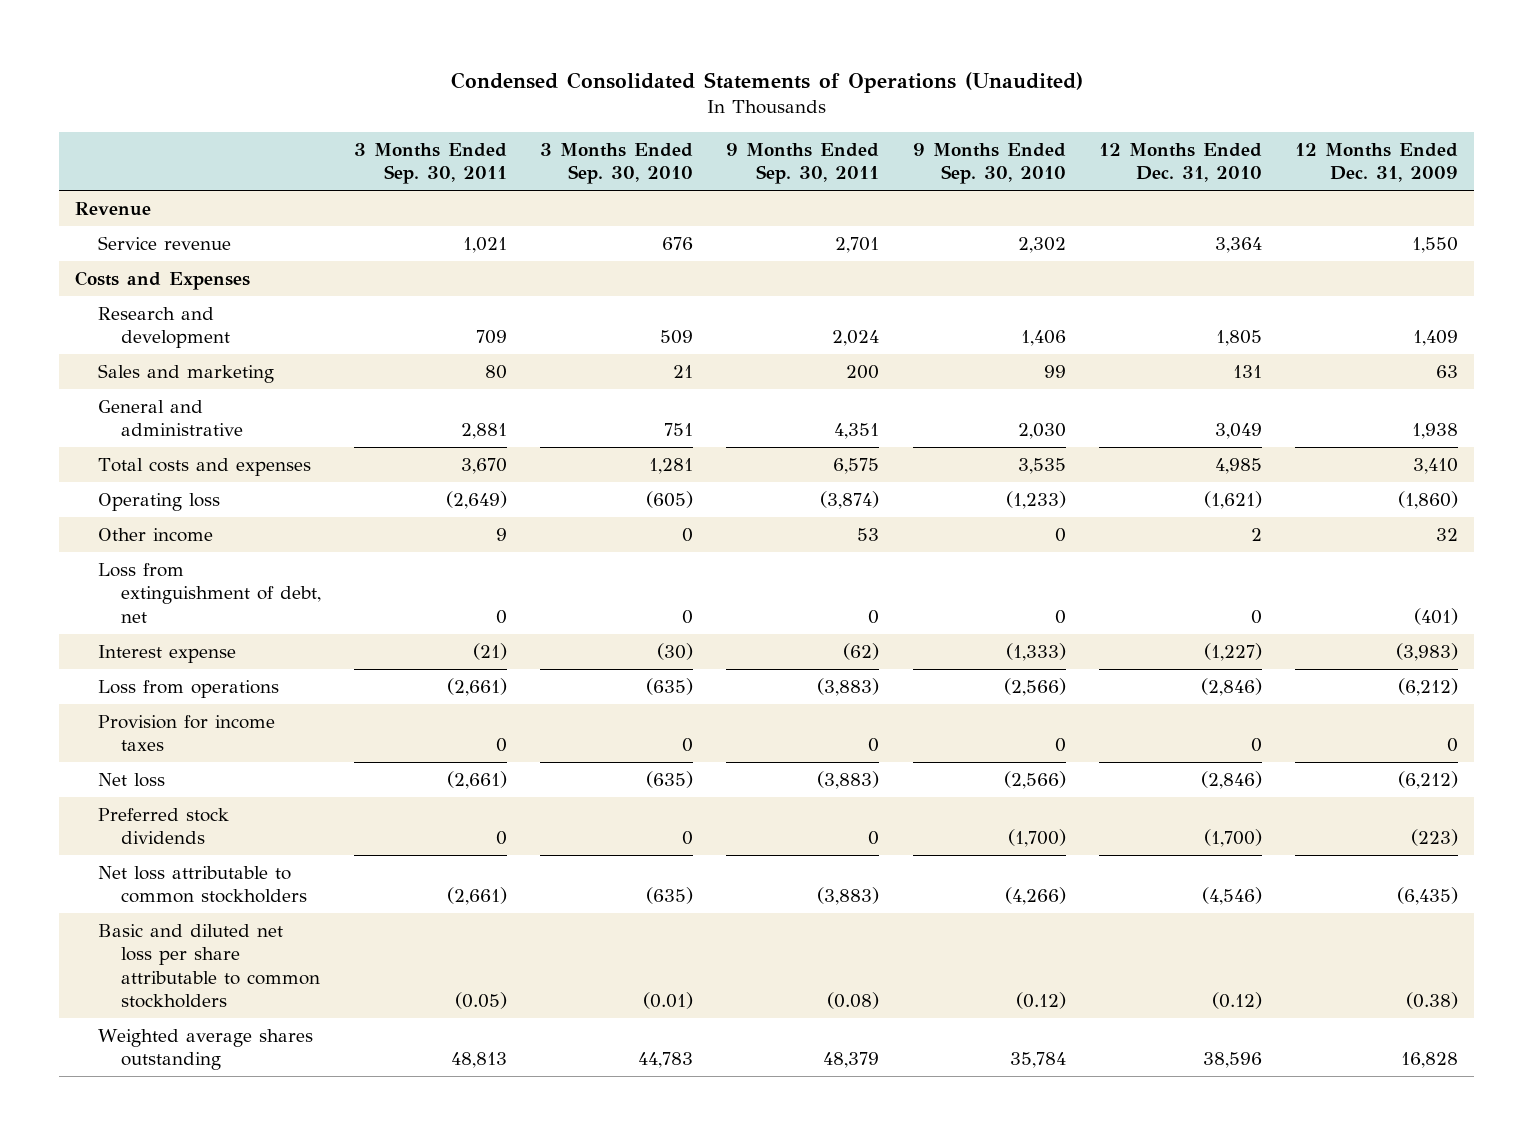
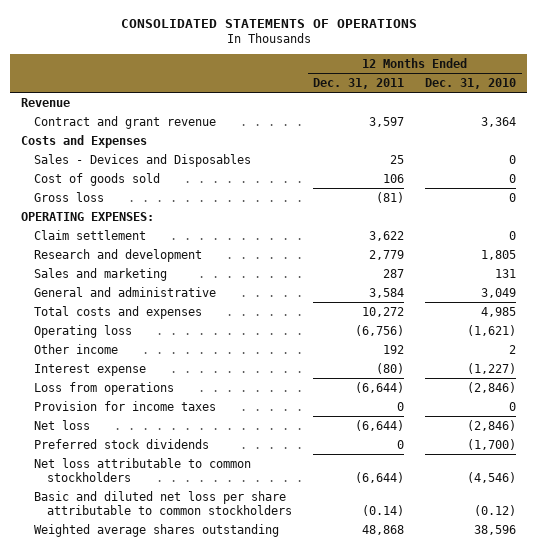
- Condensed Consolidated Statements of Operations (Unaudited)
+ CONSOLIDATED STATEMENTS OF OPERATIONS
- | 3 Months Ended Sep. 30, 2011 | 3 Months Ended Sep. 30, 2010 | 9 Months Ended Sep. 30, 2011 | 9 Months Ended Sep. 30, 2010 | 12 Months Ended Dec. 31, 2010 | 12 Months Ended Dec. 31, 2009
+ | 12 Months Ended Dec. 31, 2011 | 12 Months Ended Dec. 31, 2010
- Service revenue | 1,021 | 676 | 2,701 | 2,302 | 3,364 | 1,550
+ Contract and grant revenue | 3,597 | 3,364
+ Sales - Devices and Disposables | 25 | 0
+ Cost of goods sold | 106 | 0
+ Gross loss | (81) | 0
+ OPERATING EXPENSES:
+ Claim settlement | 3,622 | 0
- Loss from extinguishment of debt, net | 0 | 0 | 0 | 0 | 0 | (401)

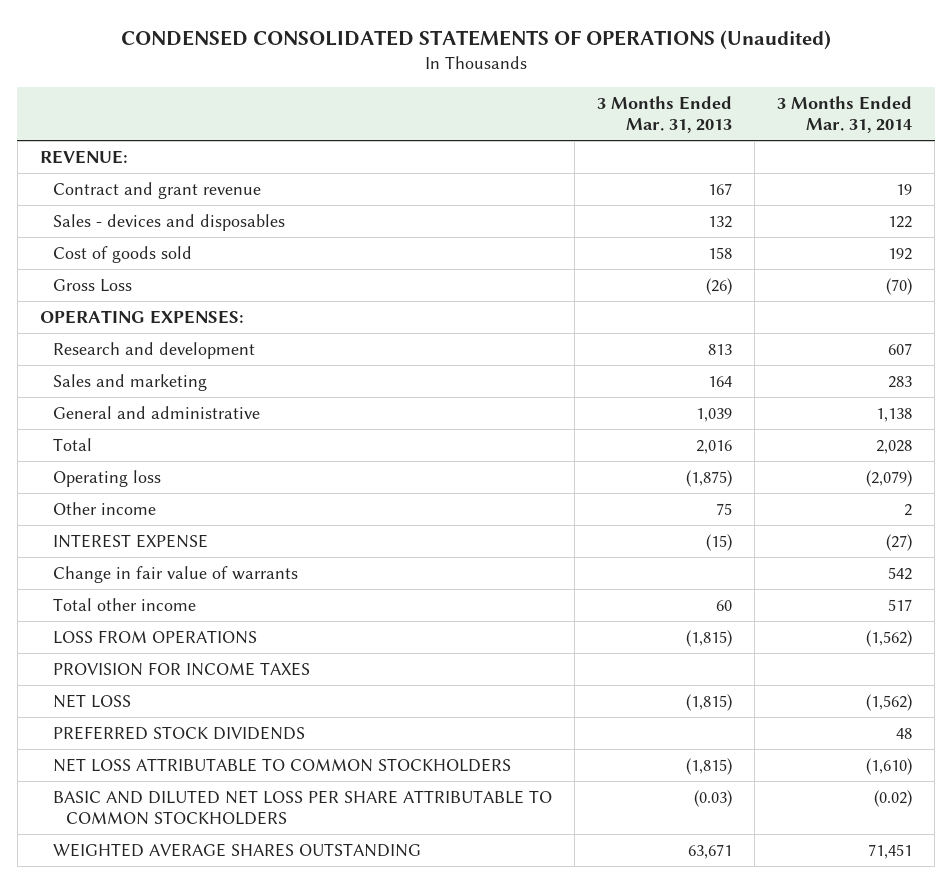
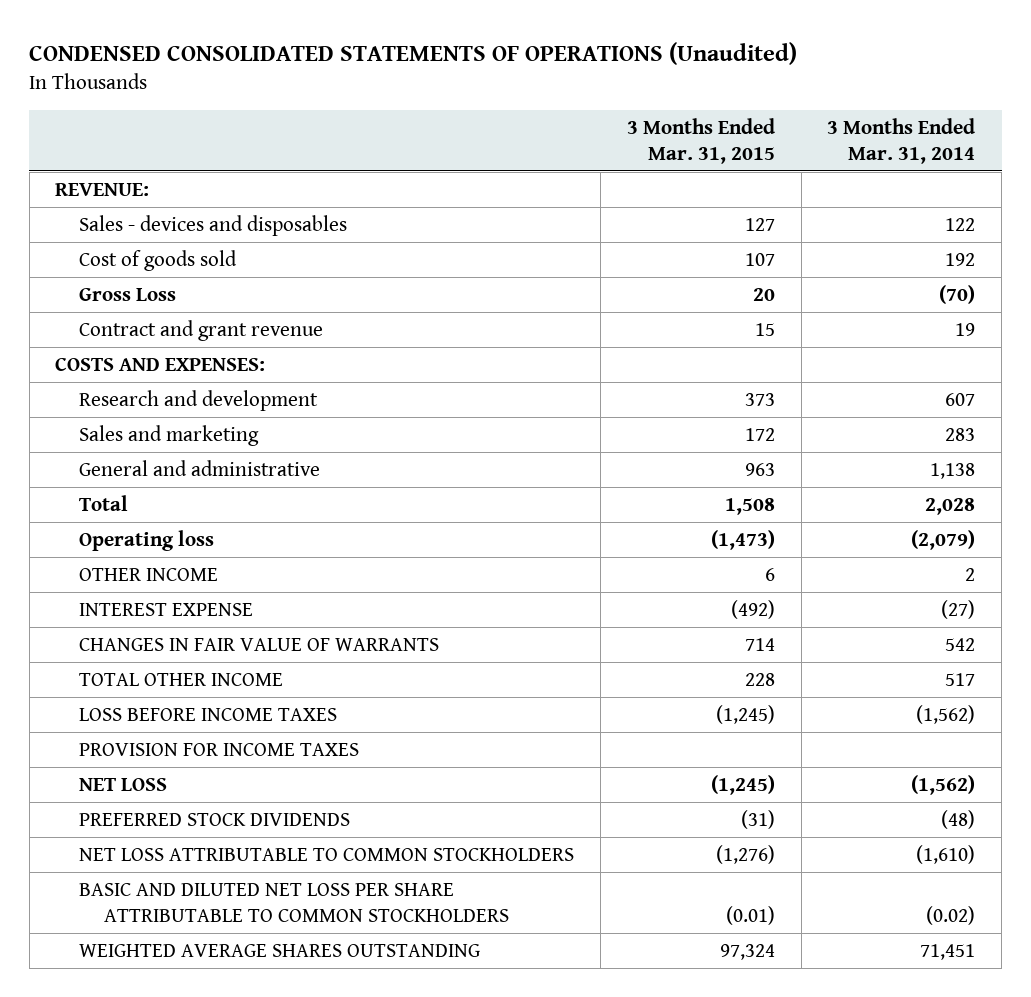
- | 3 Months Ended Mar. 31, 2013 | 3 Months Ended Mar. 31, 2014
+ | 3 Months Ended Mar. 31, 2015 | 3 Months Ended Mar. 31, 2014
- OPERATING EXPENSES:
moved down: Contract and grant revenue | 15 | 19
+ COSTS AND EXPENSES:
- Other income | 75 | 2
+ OTHER INCOME | 6 | 2
- Change in fair value of warrants | | 542
- Total other income | 60 | 517
- LOSS FROM OPERATIONS | (1,815) | (1,562)
+ CHANGES IN FAIR VALUE OF WARRANTS | 714 | 542
+ TOTAL OTHER INCOME | 228 | 517
+ LOSS BEFORE INCOME TAXES | (1,245) | (1,562)
- PREFERRED STOCK DIVIDENDS | | 48
+ PREFERRED STOCK DIVIDENDS | (31) | (48)

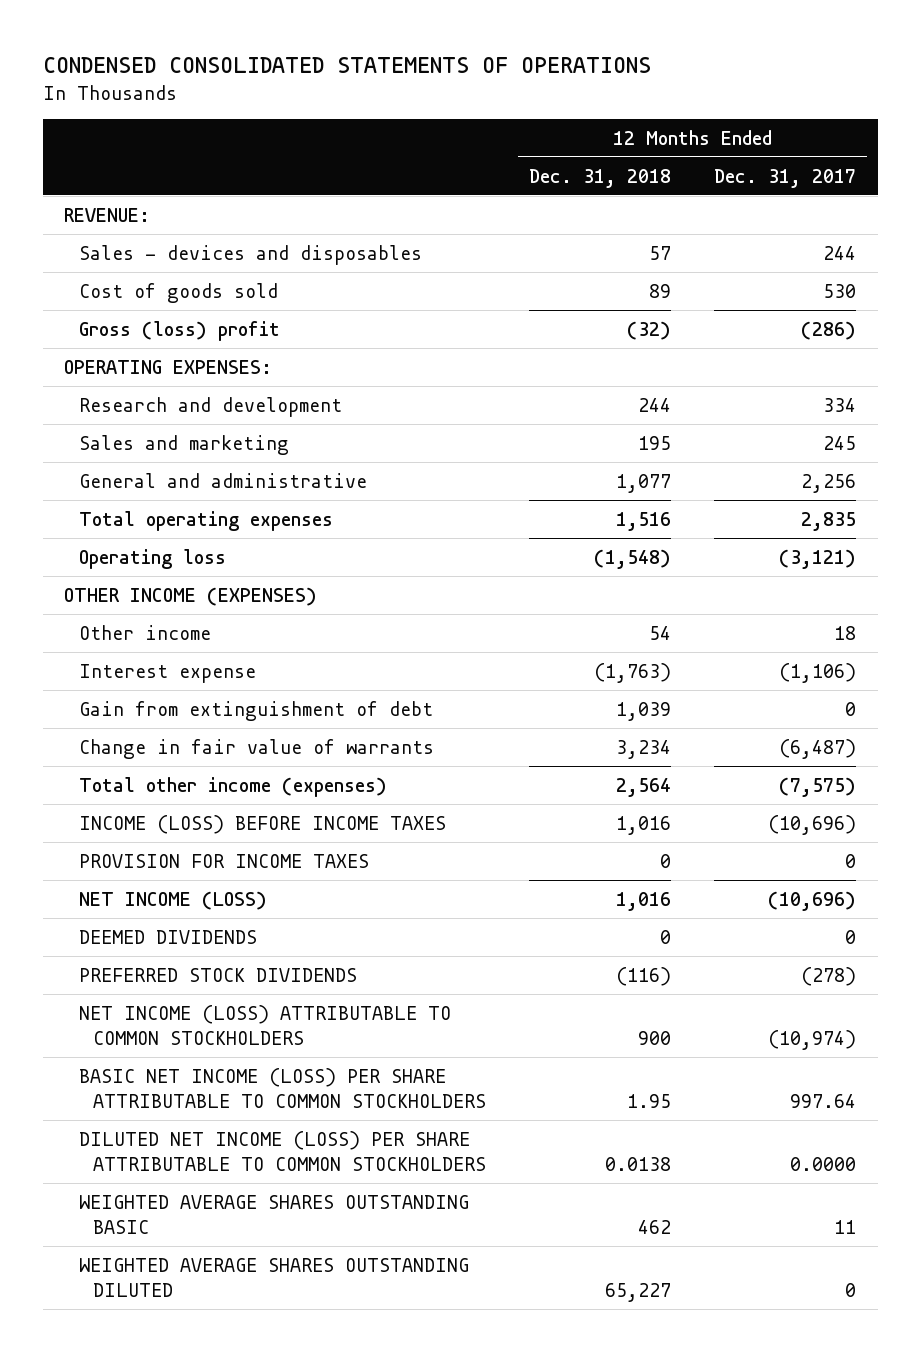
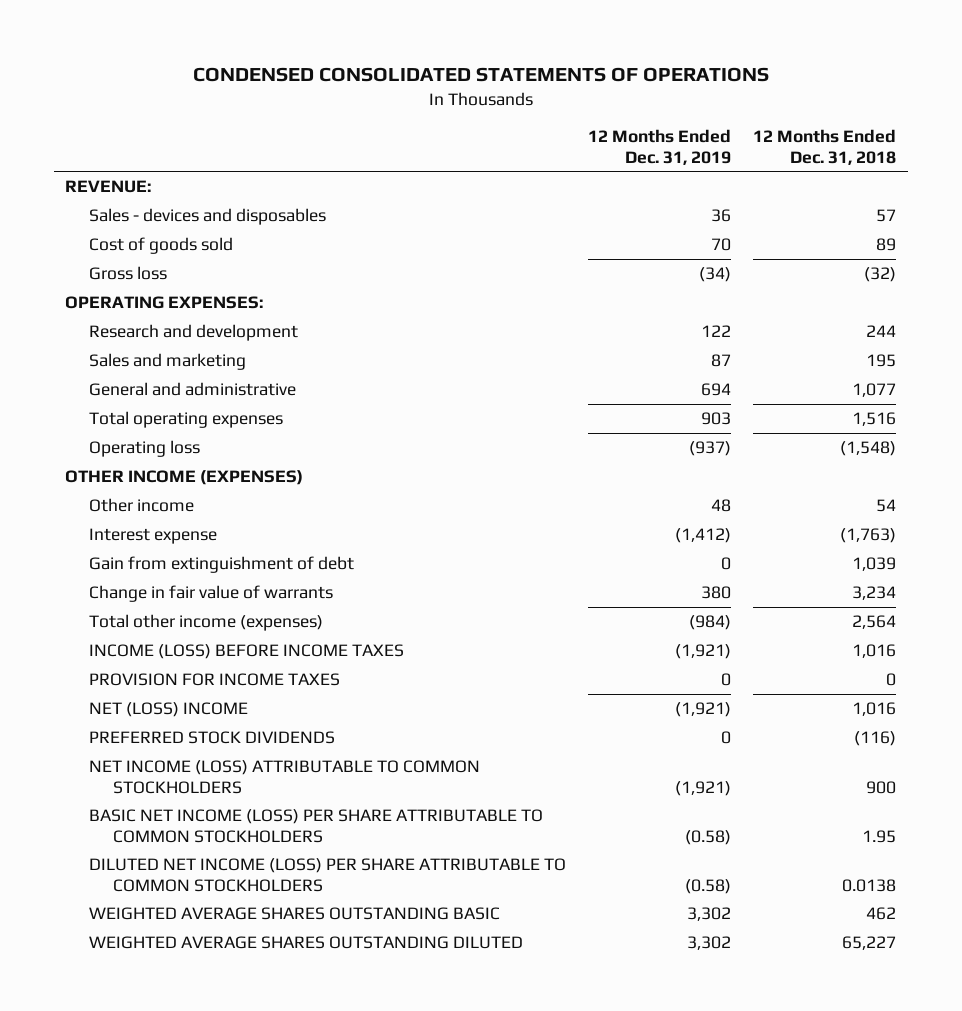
- | 12 Months Ended Dec. 31, 2018 | 12 Months Ended Dec. 31, 2017
+ | 12 Months Ended Dec. 31, 2019 | 12 Months Ended Dec. 31, 2018
- Gross (loss) profit | (32) | (286)
+ Gross loss | (34) | (32)
- NET INCOME (LOSS) | 1,016 | (10,696)
- DEEMED DIVIDENDS | 0 | 0
+ NET (LOSS) INCOME | (1,921) | 1,016

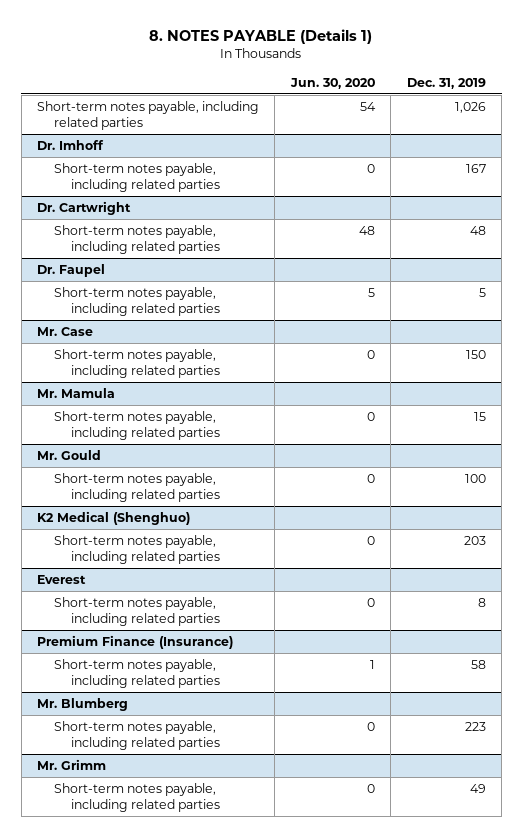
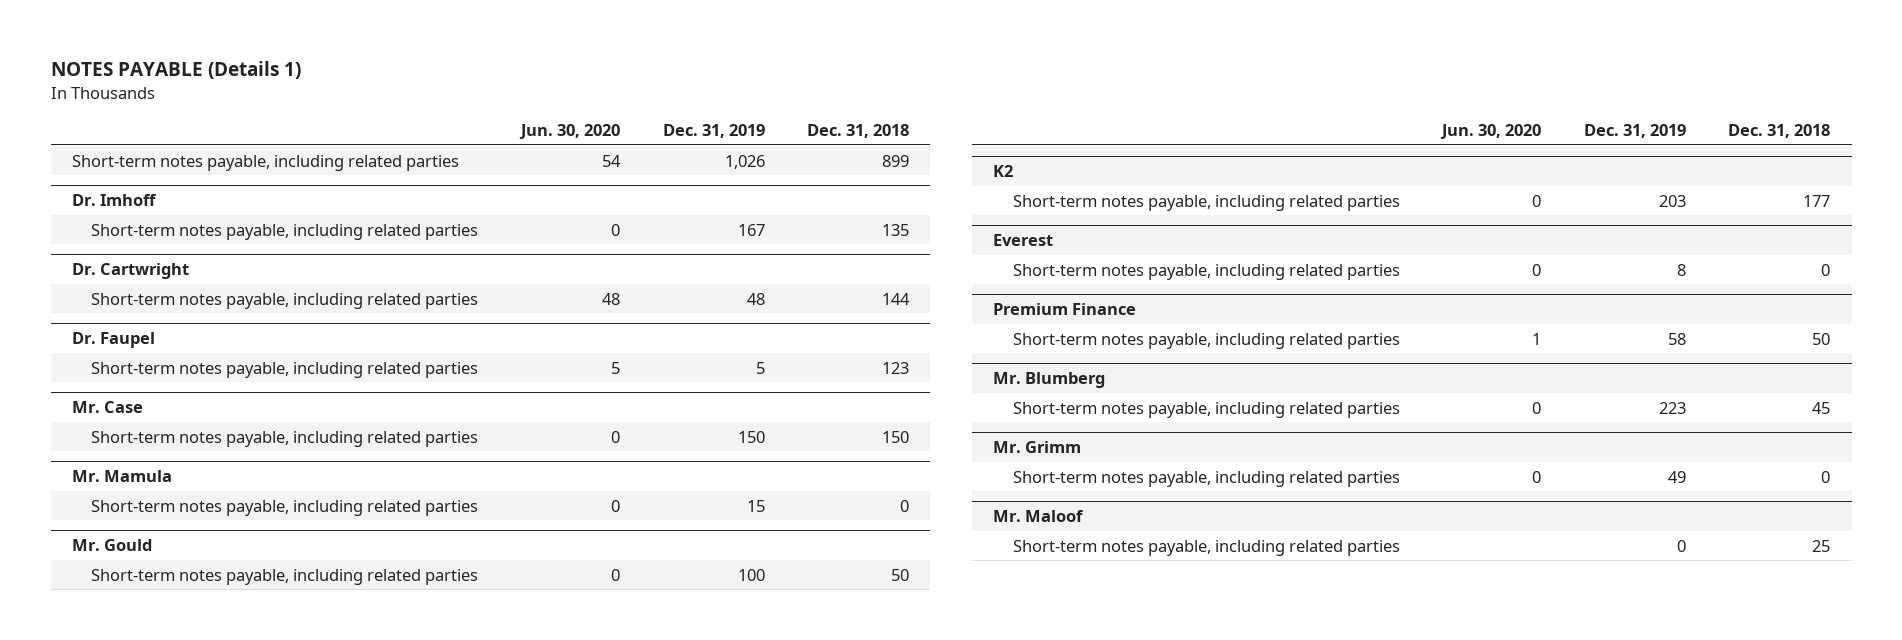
- 8. NOTES PAYABLE (Details 1)
+ NOTES PAYABLE (Details 1)
- | Jun. 30, 2020 | Dec. 31, 2019
+ | Jun. 30, 2020 | Dec. 31, 2019 | Dec. 31, 2018
- K2 Medical (Shenghuo)
+ K2
- Premium Finance (Insurance)
+ Premium Finance
+ Mr. Maloof
+ Short-term notes payable, including related parties | | 0 | 25

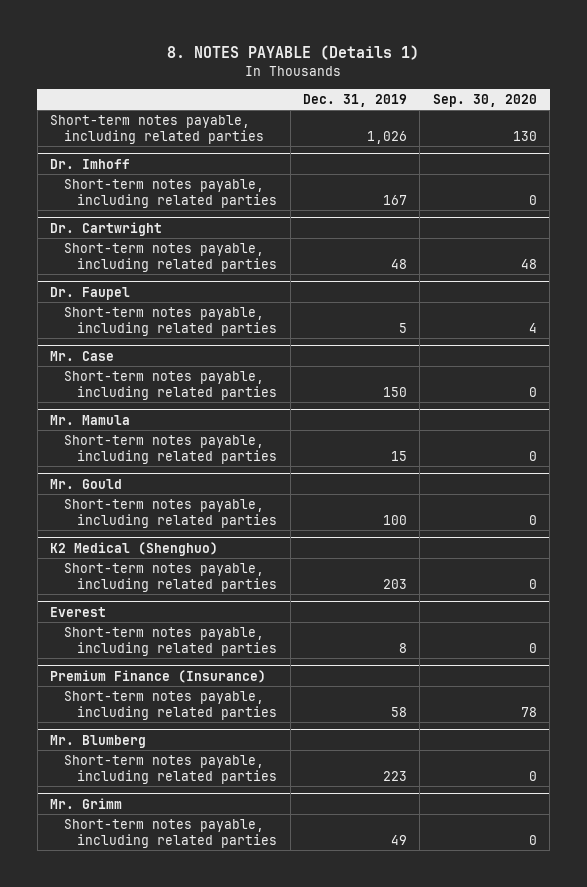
- NOTES PAYABLE (Details 1)
+ 8. NOTES PAYABLE (Details 1)
- | Jun. 30, 2020 | Dec. 31, 2019 | Dec. 31, 2018
+ | Dec. 31, 2019 | Sep. 30, 2020
- K2
+ K2 Medical (Shenghuo)
- Premium Finance
+ Premium Finance (Insurance)
- Mr. Maloof
- Short-term notes payable, including related parties | | 0 | 25

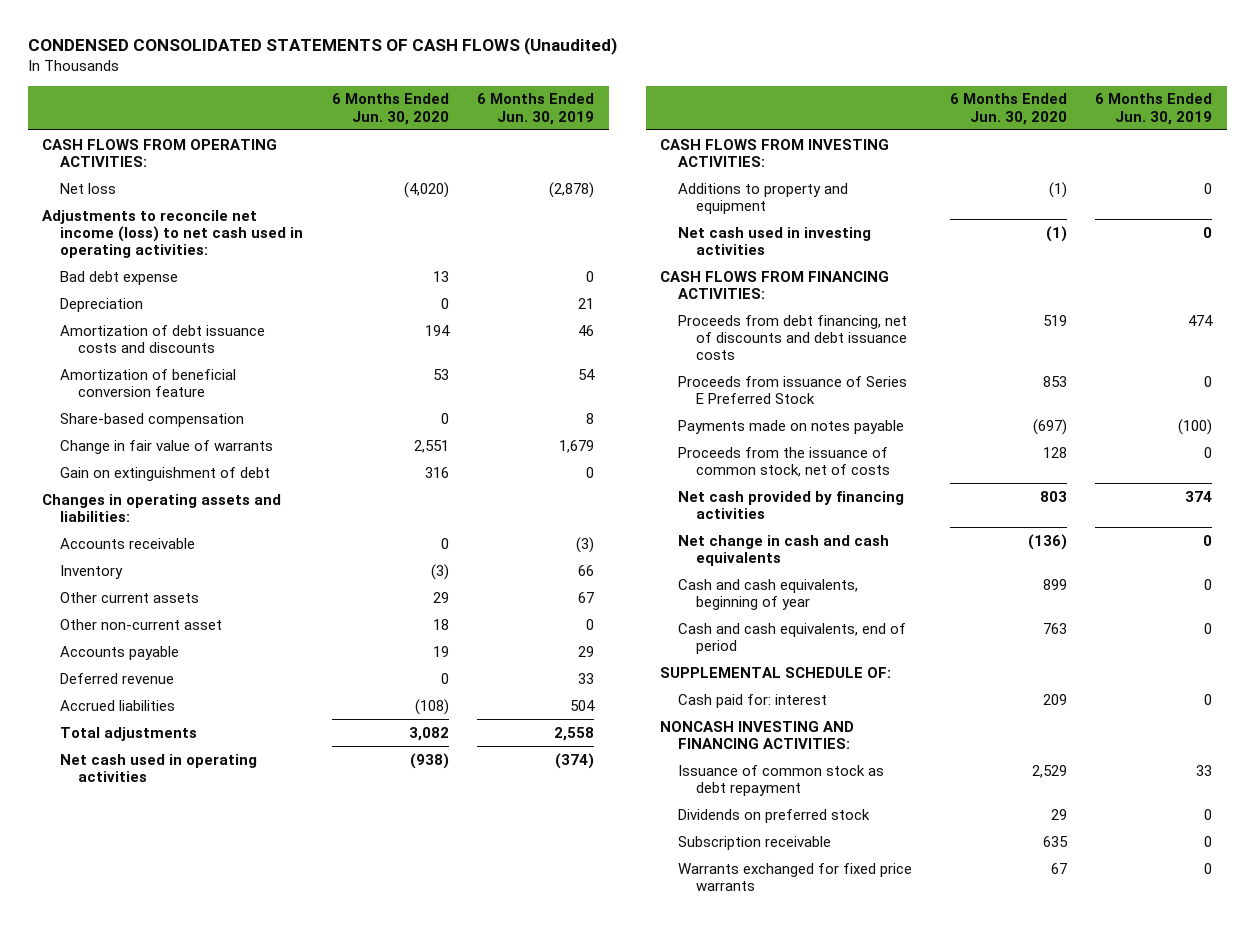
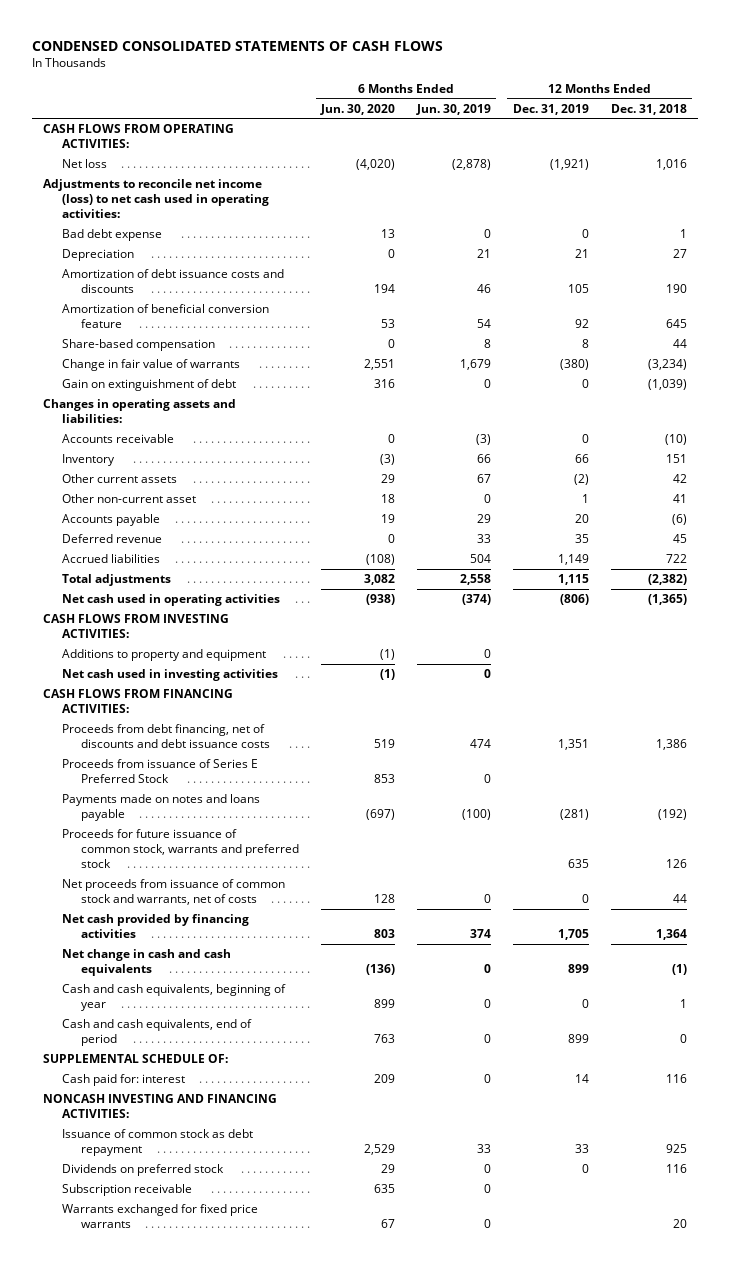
- CONDENSED CONSOLIDATED STATEMENTS OF CASH FLOWS (Unaudited)
+ CONDENSED CONSOLIDATED STATEMENTS OF CASH FLOWS
- | 6 Months Ended Jun. 30, 2020 | 6 Months Ended Jun. 30, 2019
+ | 6 Months Ended Jun. 30, 2020 | 6 Months Ended Jun. 30, 2019 | 12 Months Ended Dec. 31, 2019 | 12 Months Ended Dec. 31, 2018
- Payments made on notes payable | (697) | (100)
- Proceeds from the issuance of common stock, net of costs | 128 | 0
+ Payments made on notes and loans payable | (697) | (100) | (281) | (192)
+ Proceeds for future issuance of common stock, warrants and preferred stock | | | 635 | 126
+ Net proceeds from issuance of common stock and warrants, net of costs | 128 | 0 | 0 | 44

